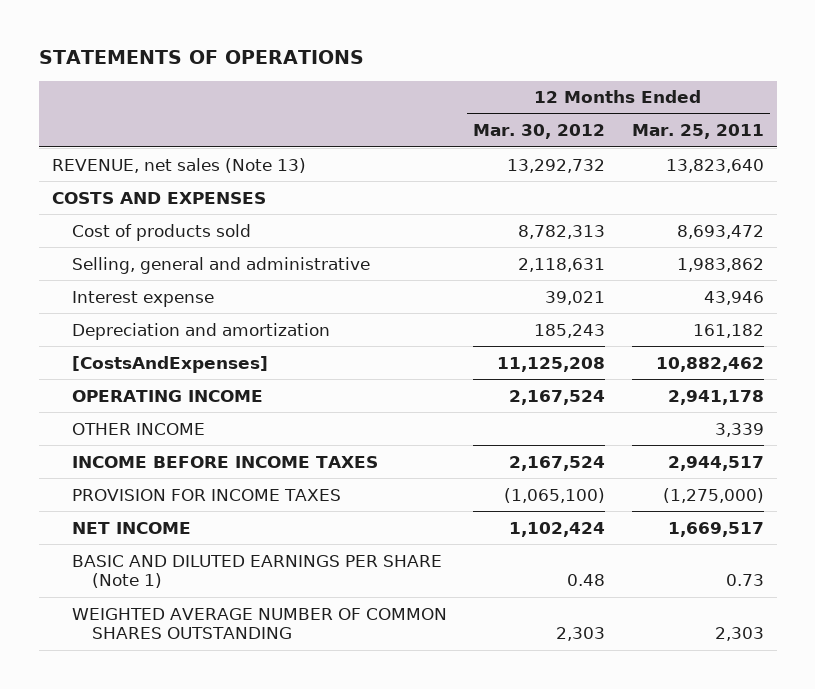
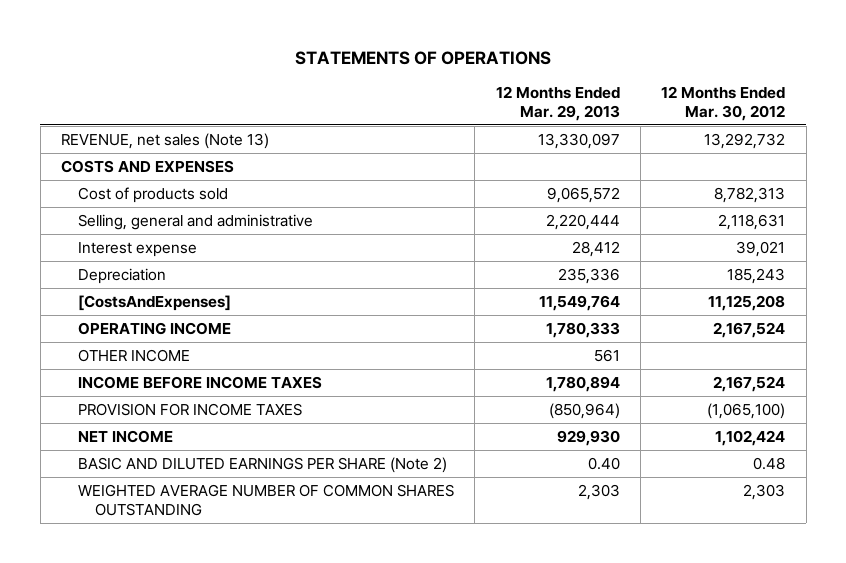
- | 12 Months Ended Mar. 30, 2012 | 12 Months Ended Mar. 25, 2011
+ | 12 Months Ended Mar. 29, 2013 | 12 Months Ended Mar. 30, 2012
- Depreciation and amortization | 185,243 | 161,182
+ Depreciation | 235,336 | 185,243
- BASIC AND DILUTED EARNINGS PER SHARE (Note 1) | 0.48 | 0.73
+ BASIC AND DILUTED EARNINGS PER SHARE (Note 2) | 0.40 | 0.48

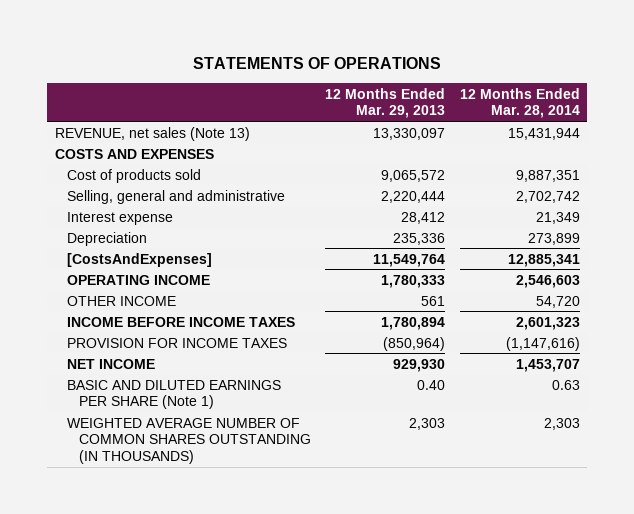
- | 12 Months Ended Mar. 29, 2013 | 12 Months Ended Mar. 30, 2012
+ | 12 Months Ended Mar. 29, 2013 | 12 Months Ended Mar. 28, 2014
- BASIC AND DILUTED EARNINGS PER SHARE (Note 2) | 0.40 | 0.48
- WEIGHTED AVERAGE NUMBER OF COMMON SHARES OUTSTANDING | 2,303 | 2,303
+ BASIC AND DILUTED EARNINGS PER SHARE (Note 1) | 0.40 | 0.63
+ WEIGHTED AVERAGE NUMBER OF COMMON SHARES OUTSTANDING (IN THOUSANDS) | 2,303 | 2,303

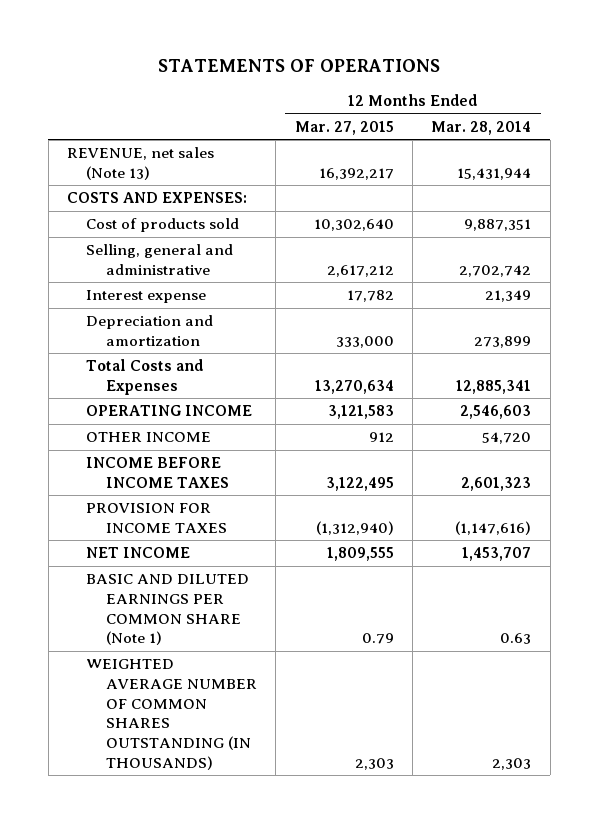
- | 12 Months Ended Mar. 29, 2013 | 12 Months Ended Mar. 28, 2014
+ | 12 Months Ended Mar. 27, 2015 | 12 Months Ended Mar. 28, 2014
- COSTS AND EXPENSES
+ COSTS AND EXPENSES:
- Depreciation | 235,336 | 273,899
- [CostsAndExpenses] | 11,549,764 | 12,885,341
+ Depreciation and amortization | 333,000 | 273,899
+ Total Costs and Expenses | 13,270,634 | 12,885,341
- BASIC AND DILUTED EARNINGS PER SHARE (Note 1) | 0.40 | 0.63
+ BASIC AND DILUTED EARNINGS PER COMMON SHARE (Note 1) | 0.79 | 0.63

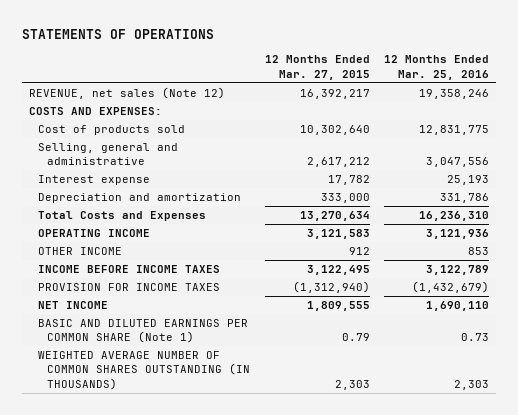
- | 12 Months Ended Mar. 27, 2015 | 12 Months Ended Mar. 28, 2014
+ | 12 Months Ended Mar. 27, 2015 | 12 Months Ended Mar. 25, 2016
- REVENUE, net sales (Note 13) | 16,392,217 | 15,431,944
+ REVENUE, net sales (Note 12) | 16,392,217 | 19,358,246

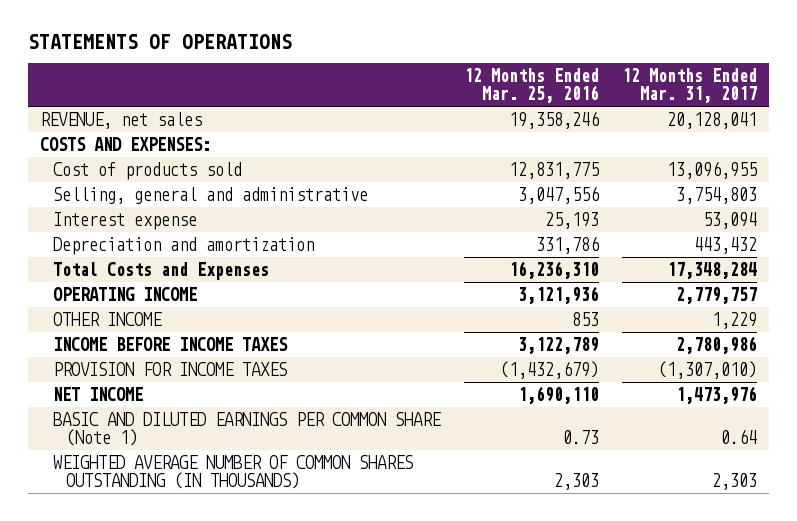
- | 12 Months Ended Mar. 27, 2015 | 12 Months Ended Mar. 25, 2016
+ | 12 Months Ended Mar. 25, 2016 | 12 Months Ended Mar. 31, 2017
- REVENUE, net sales (Note 12) | 16,392,217 | 19,358,246
+ REVENUE, net sales | 19,358,246 | 20,128,041

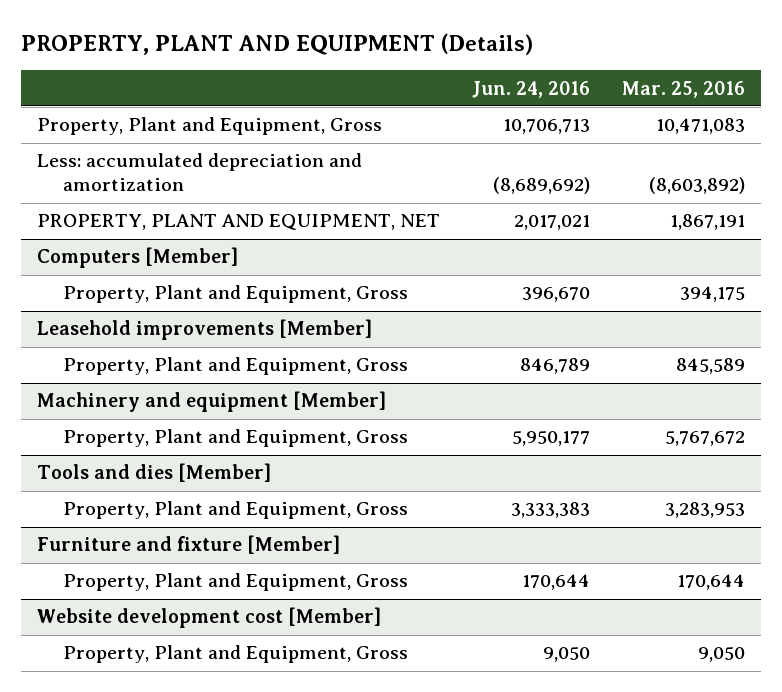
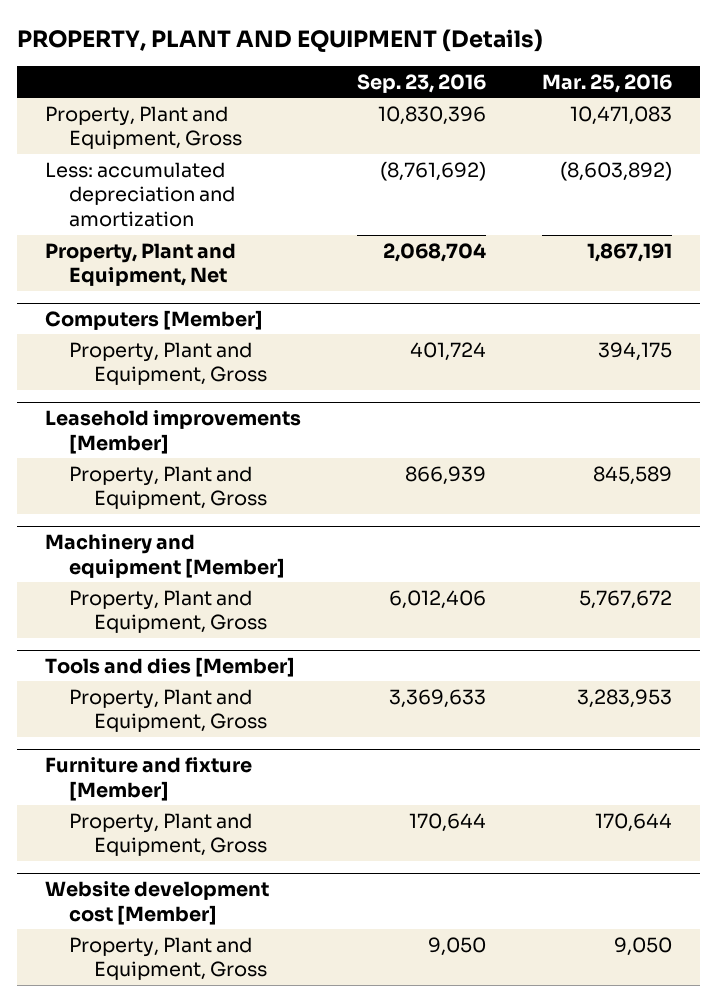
- | Jun. 24, 2016 | Mar. 25, 2016
+ | Sep. 23, 2016 | Mar. 25, 2016
- PROPERTY, PLANT AND EQUIPMENT, NET | 2,017,021 | 1,867,191
+ Property, Plant and Equipment, Net | 2,068,704 | 1,867,191

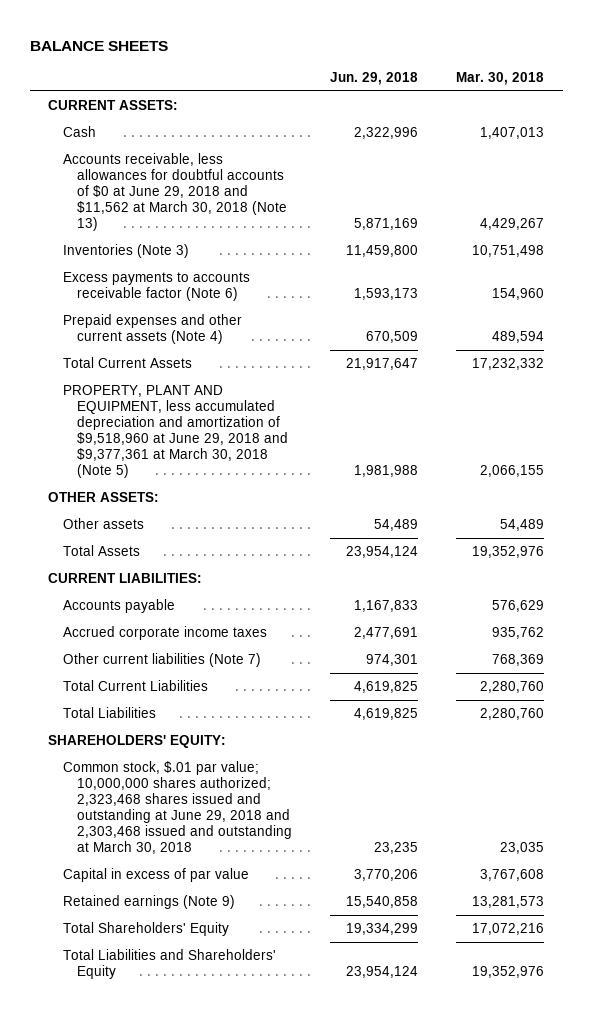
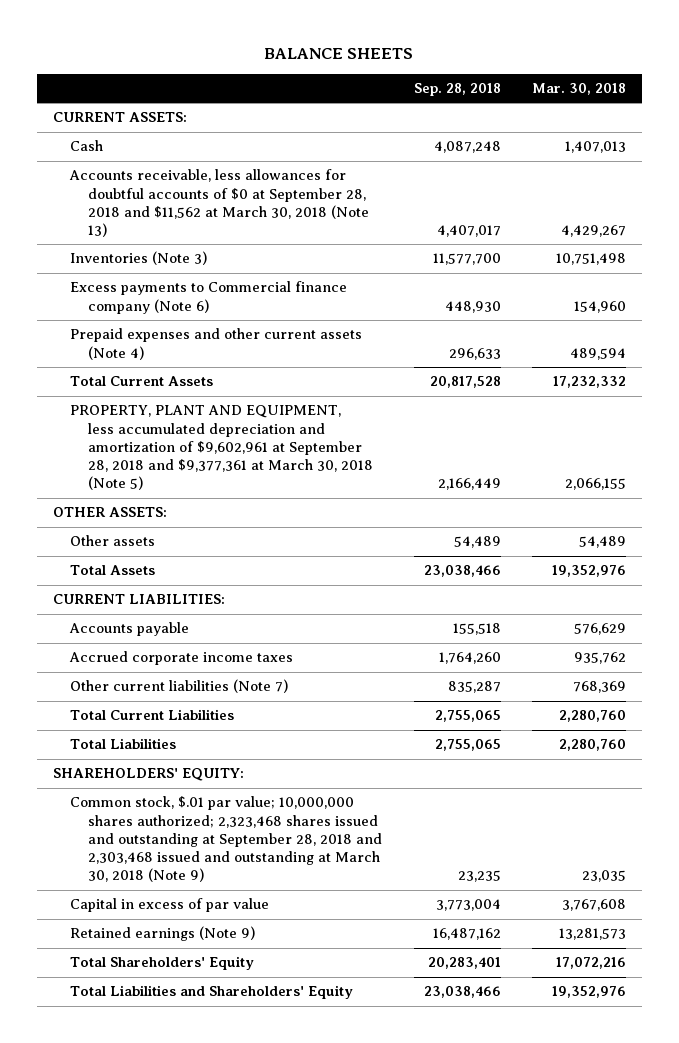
- | Jun. 29, 2018 | Mar. 30, 2018
+ | Sep. 28, 2018 | Mar. 30, 2018
- Accounts receivable, less allowances for doubtful accounts of $0 at June 29, 2018 and $11,562 at March 30, 2018 (Note 13) | 5,871,169 | 4,429,267
+ Accounts receivable, less allowances for doubtful accounts of $0 at September 28, 2018 and $11,562 at March 30, 2018 (Note 13) | 4,407,017 | 4,429,267
- Excess payments to accounts receivable factor (Note 6) | 1,593,173 | 154,960
+ Excess payments to Commercial finance company (Note 6) | 448,930 | 154,960
- PROPERTY, PLANT AND EQUIPMENT, less accumulated depreciation and amortization of $9,518,960 at June 29, 2018 and $9,377,361 at March 30, 2018 (Note 5) | 1,981,988 | 2,066,155
+ PROPERTY, PLANT AND EQUIPMENT, less accumulated depreciation and amortization of $9,602,961 at September 28, 2018 and $9,377,361 at March 30, 2018 (Note 5) | 2,166,449 | 2,066,155
- Common stock, $.01 par value; 10,000,000 shares authorized; 2,323,468 shares issued and outstanding at June 29, 2018 and 2,303,468 issued and outstanding at March 30, 2018 | 23,235 | 23,035
+ Common stock, $.01 par value; 10,000,000 shares authorized; 2,323,468 shares issued and outstanding at September 28, 2018 and 2,303,468 issued and outstanding at March 30, 2018 (Note 9) | 23,235 | 23,035

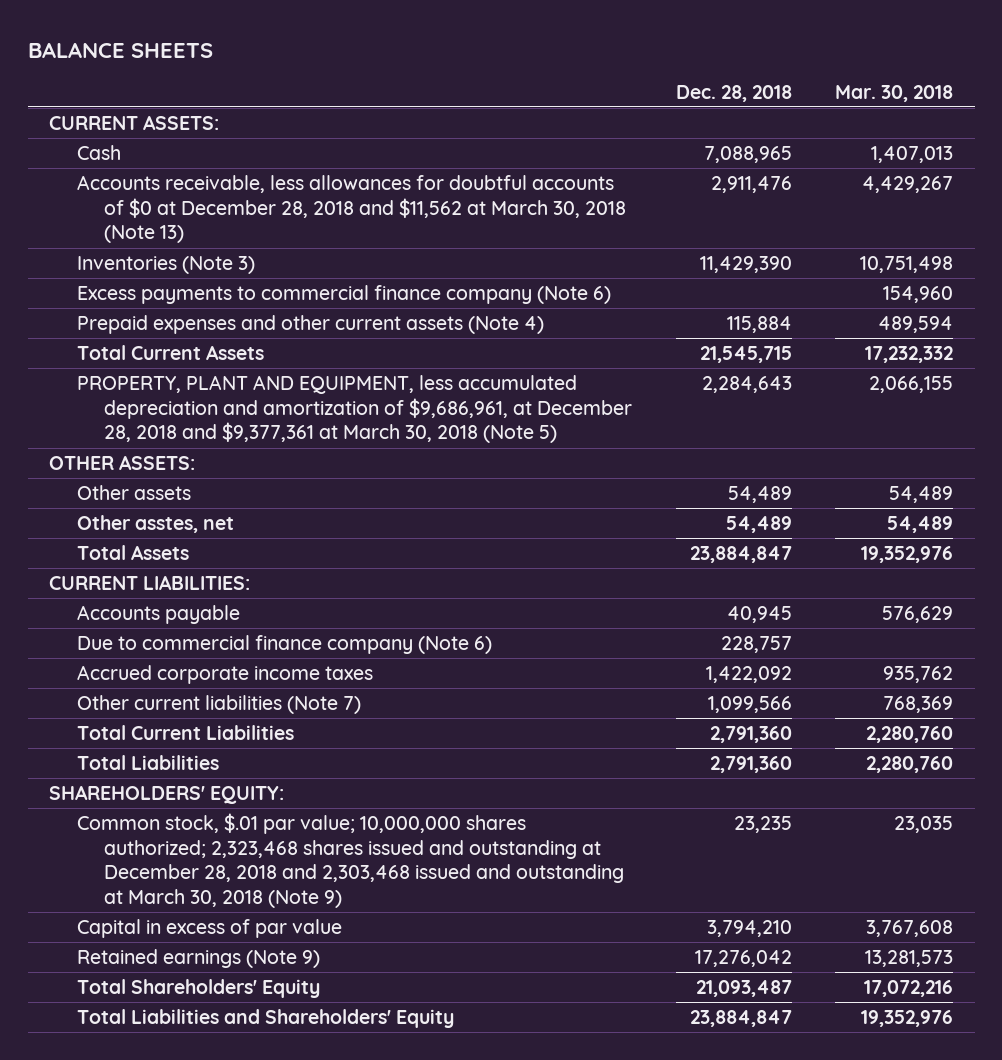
- | Sep. 28, 2018 | Mar. 30, 2018
+ | Dec. 28, 2018 | Mar. 30, 2018
- Accounts receivable, less allowances for doubtful accounts of $0 at September 28, 2018 and $11,562 at March 30, 2018 (Note 13) | 4,407,017 | 4,429,267
+ Accounts receivable, less allowances for doubtful accounts of $0 at December 28, 2018 and $11,562 at March 30, 2018 (Note 13) | 2,911,476 | 4,429,267
- Excess payments to Commercial finance company (Note 6) | 448,930 | 154,960
+ Excess payments to commercial finance company (Note 6) | | 154,960
- PROPERTY, PLANT AND EQUIPMENT, less accumulated depreciation and amortization of $9,602,961 at September 28, 2018 and $9,377,361 at March 30, 2018 (Note 5) | 2,166,449 | 2,066,155
+ PROPERTY, PLANT AND EQUIPMENT, less accumulated depreciation and amortization of $9,686,961, at December 28, 2018 and $9,377,361 at March 30, 2018 (Note 5) | 2,284,643 | 2,066,155
+ Other asstes, net | 54,489 | 54,489
+ Due to commercial finance company (Note 6) | 228,757 |
- Common stock, $.01 par value; 10,000,000 shares authorized; 2,323,468 shares issued and outstanding at September 28, 2018 and 2,303,468 issued and outstanding at March 30, 2018 (Note 9) | 23,235 | 23,035
+ Common stock, $.01 par value; 10,000,000 shares authorized; 2,323,468 shares issued and outstanding at December 28, 2018 and 2,303,468 issued and outstanding at March 30, 2018 (Note 9) | 23,235 | 23,035

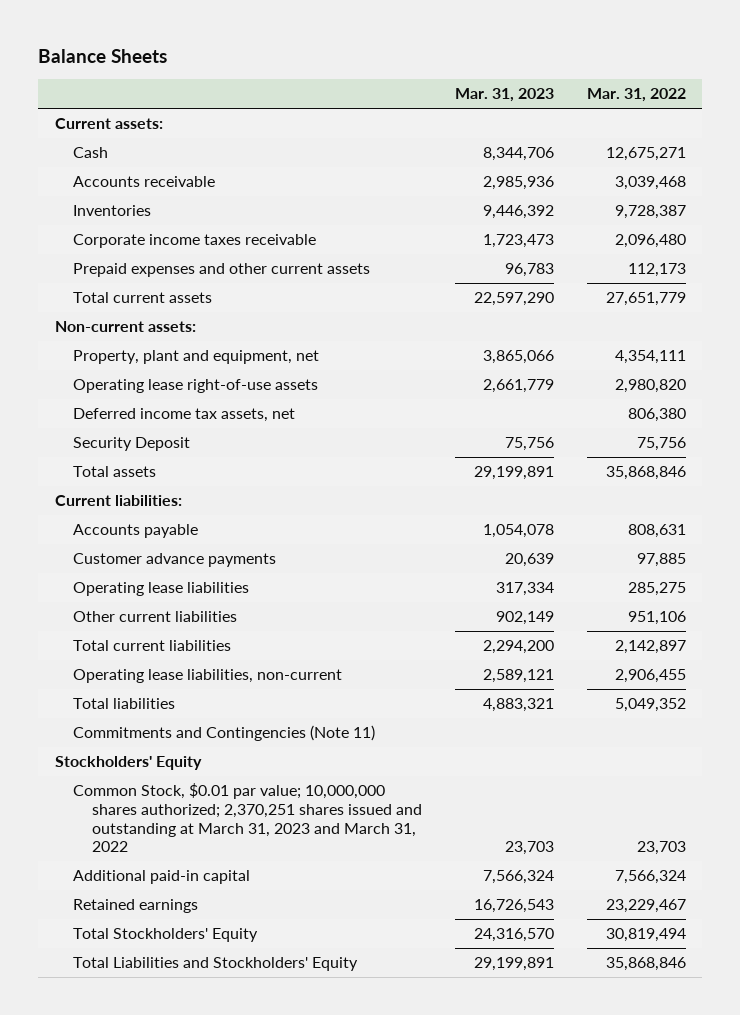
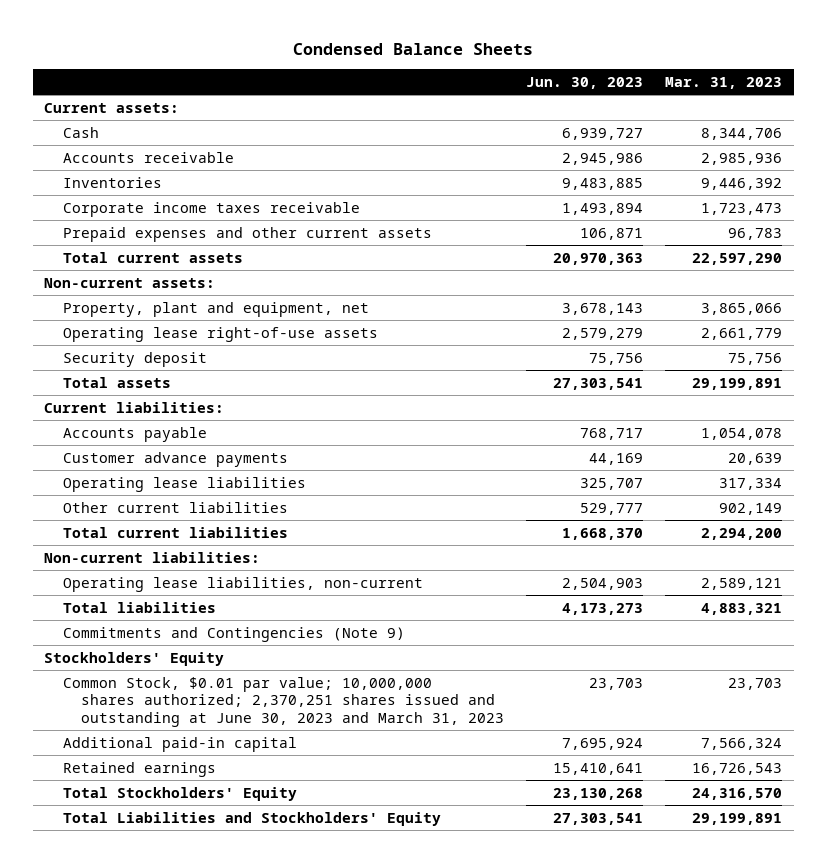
- Balance Sheets
+ Condensed Balance Sheets
- | Mar. 31, 2023 | Mar. 31, 2022
+ | Jun. 30, 2023 | Mar. 31, 2023
- Deferred income tax assets, net | | 806,380
- Security Deposit | 75,756 | 75,756
+ Security deposit | 75,756 | 75,756
+ Non-current liabilities:
- Commitments and Contingencies (Note 11)
+ Commitments and Contingencies (Note 9)
- Common Stock, $0.01 par value; 10,000,000 shares authorized; 2,370,251 shares issued and outstanding at March 31, 2023 and March 31, 2022 | 23,703 | 23,703
+ Common Stock, $0.01 par value; 10,000,000 shares authorized; 2,370,251 shares issued and outstanding at June 30, 2023 and March 31, 2023 | 23,703 | 23,703

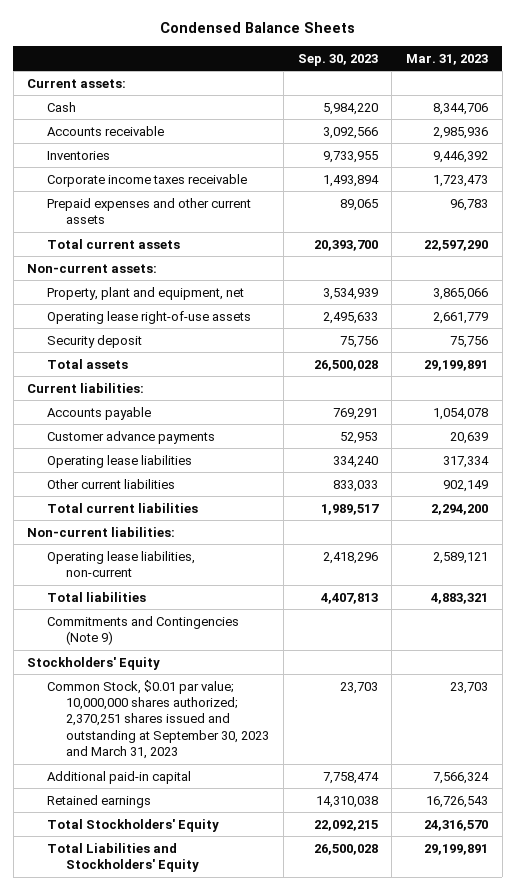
- | Jun. 30, 2023 | Mar. 31, 2023
+ | Sep. 30, 2023 | Mar. 31, 2023
- Common Stock, $0.01 par value; 10,000,000 shares authorized; 2,370,251 shares issued and outstanding at June 30, 2023 and March 31, 2023 | 23,703 | 23,703
+ Common Stock, $0.01 par value; 10,000,000 shares authorized; 2,370,251 shares issued and outstanding at September 30, 2023 and March 31, 2023 | 23,703 | 23,703

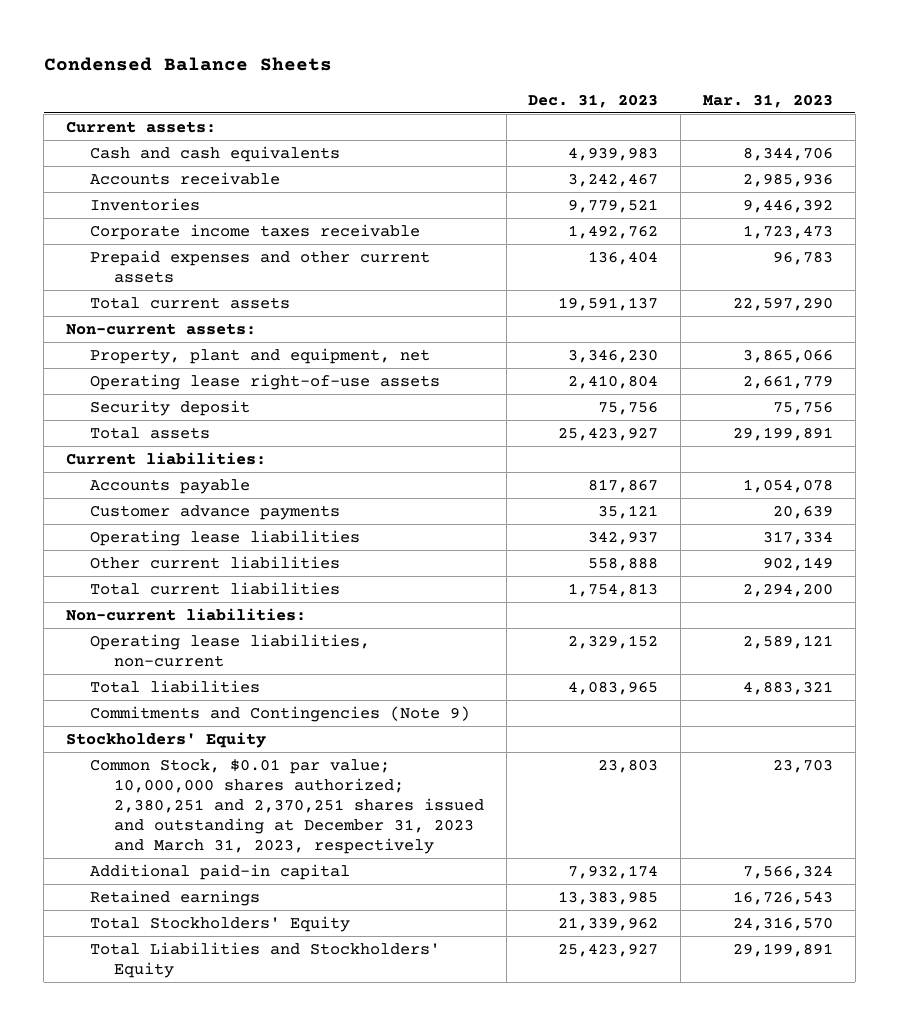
- | Sep. 30, 2023 | Mar. 31, 2023
+ | Dec. 31, 2023 | Mar. 31, 2023
- Cash | 5,984,220 | 8,344,706
+ Cash and cash equivalents | 4,939,983 | 8,344,706
- Common Stock, $0.01 par value; 10,000,000 shares authorized; 2,370,251 shares issued and outstanding at September 30, 2023 and March 31, 2023 | 23,703 | 23,703
+ Common Stock, $0.01 par value; 10,000,000 shares authorized; 2,380,251 and 2,370,251 shares issued and outstanding at December 31, 2023 and March 31, 2023, respectively | 23,803 | 23,703

